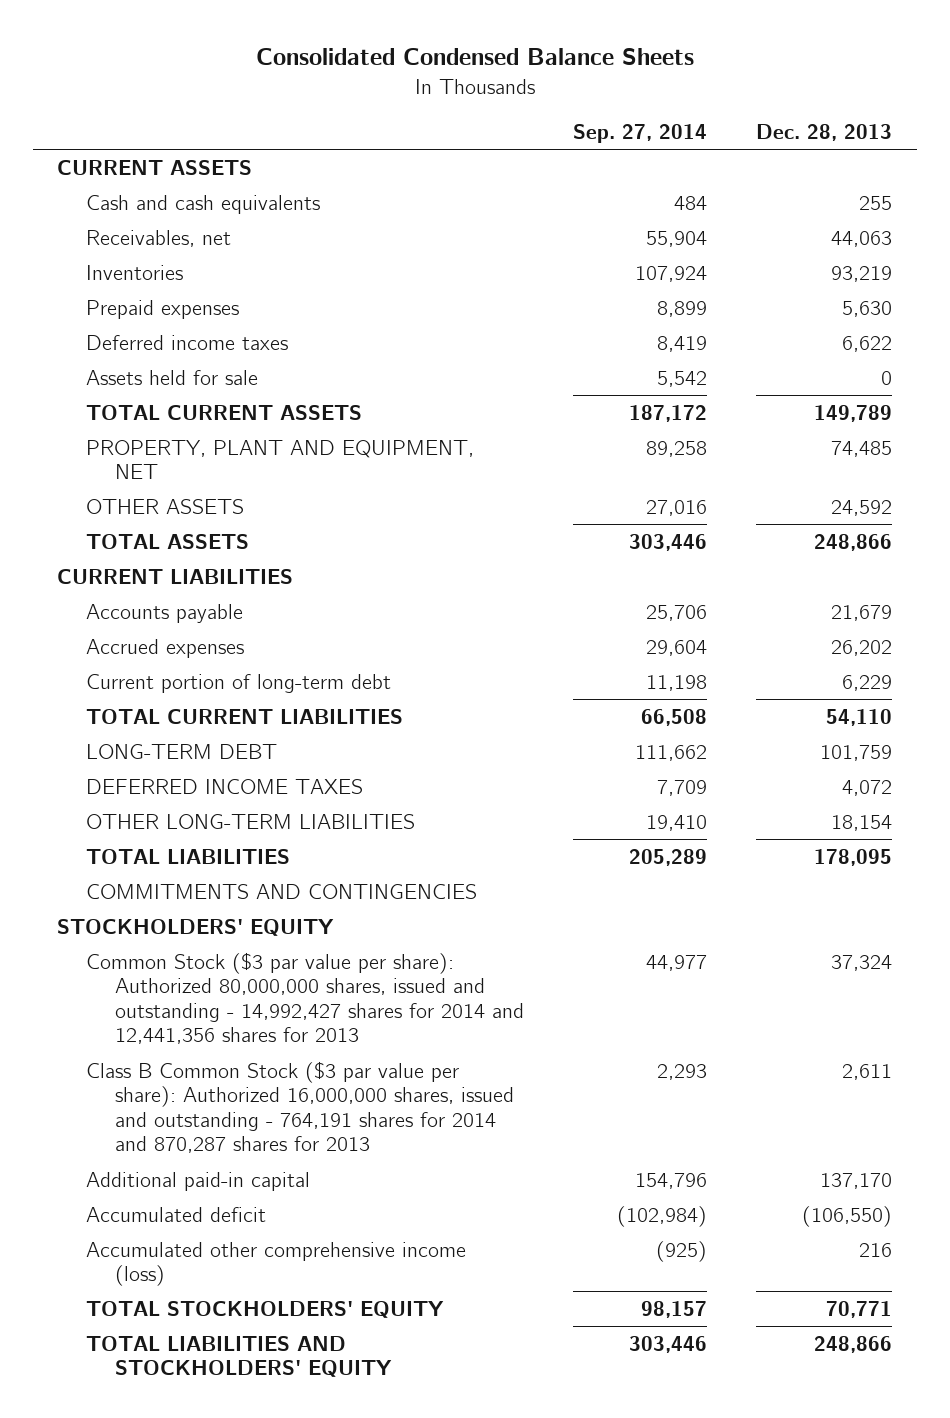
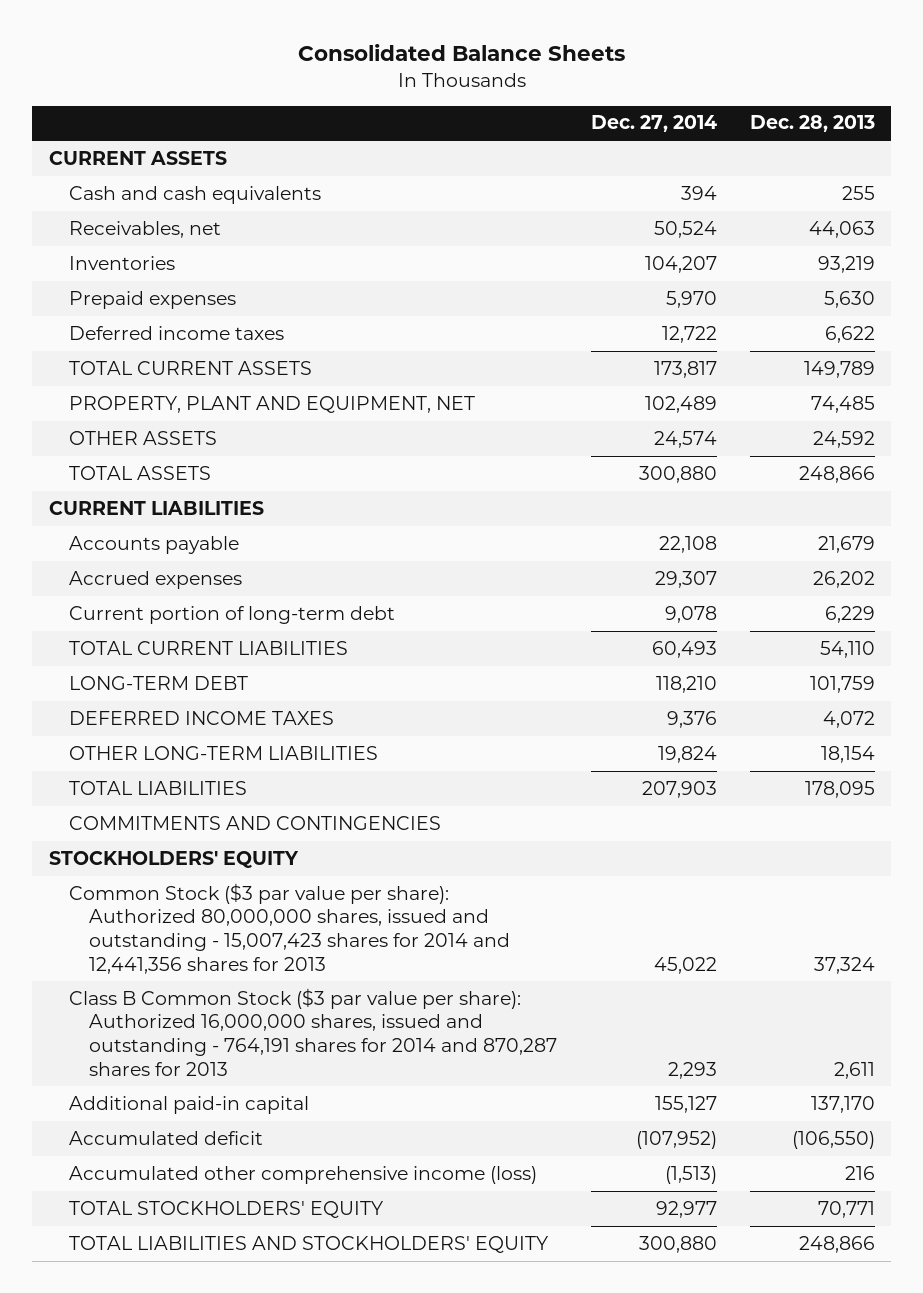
- Consolidated Condensed Balance Sheets
+ Consolidated Balance Sheets
- | Sep. 27, 2014 | Dec. 28, 2013
+ | Dec. 27, 2014 | Dec. 28, 2013
- Assets held for sale | 5,542 | 0
- Common Stock ($3 par value per share): Authorized 80,000,000 shares, issued and outstanding - 14,992,427 shares for 2014 and 12,441,356 shares for 2013 | 44,977 | 37,324
+ Common Stock ($3 par value per share): Authorized 80,000,000 shares, issued and outstanding - 15,007,423 shares for 2014 and 12,441,356 shares for 2013 | 45,022 | 37,324

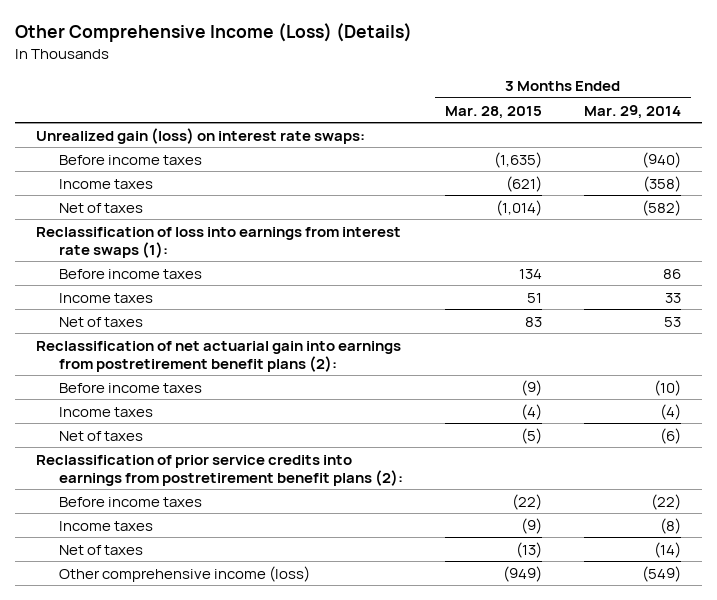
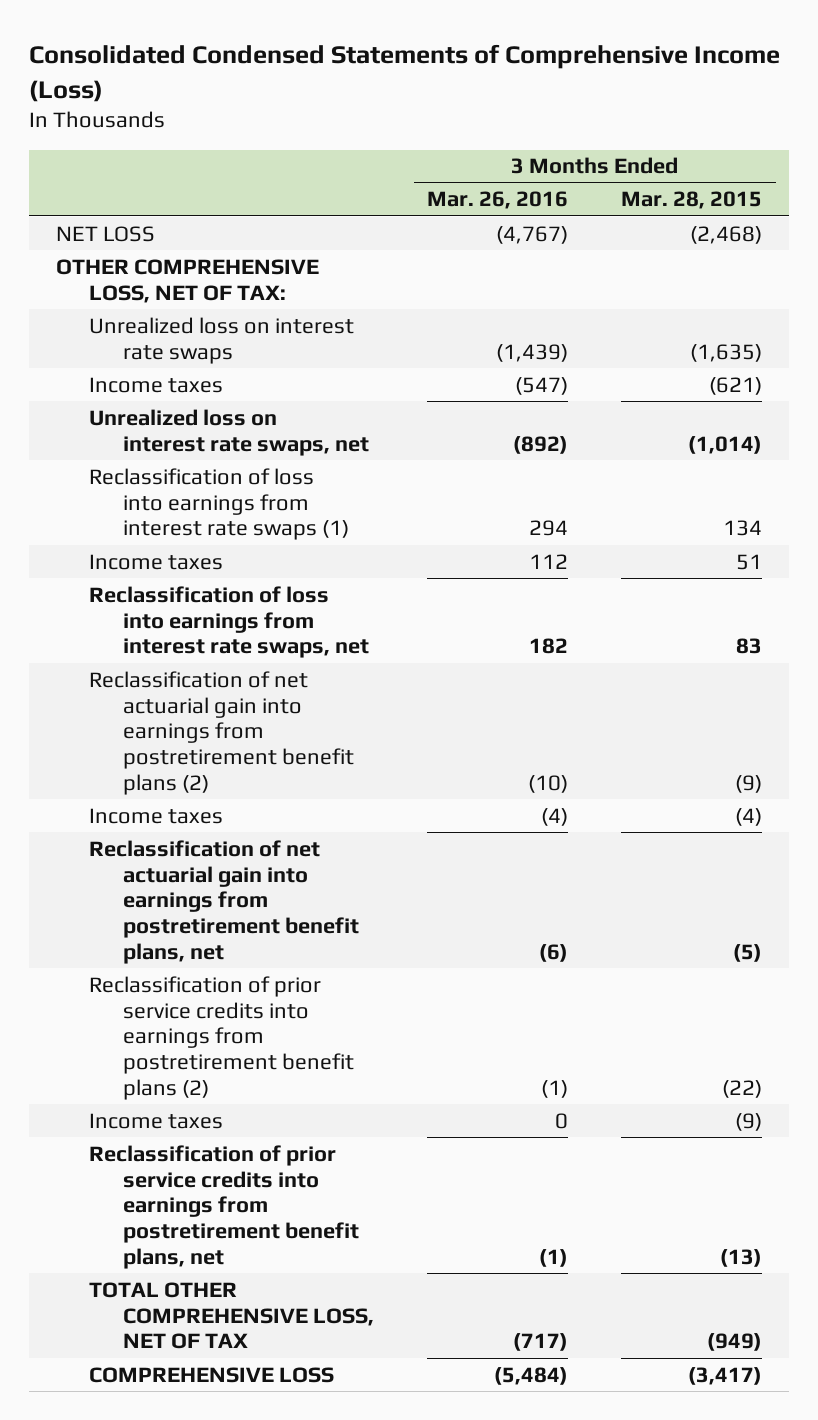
- Other Comprehensive Income (Loss) (Details)
+ Consolidated Condensed Statements of Comprehensive Income (Loss)
- | 3 Months Ended Mar. 28, 2015 | 3 Months Ended Mar. 29, 2014
+ | 3 Months Ended Mar. 26, 2016 | 3 Months Ended Mar. 28, 2015
- Unrealized gain (loss) on interest rate swaps:
- Before income taxes | (1,635) | (940)
+ NET LOSS | (4,767) | (2,468)
+ OTHER COMPREHENSIVE LOSS, NET OF TAX:
+ Unrealized loss on interest rate swaps | (1,439) | (1,635)
- Net of taxes | (1,014) | (582)
- Reclassification of loss into earnings from interest rate swaps (1):
- Before income taxes | 134 | 86
+ Unrealized loss on interest rate swaps, net | (892) | (1,014)
+ Reclassification of loss into earnings from interest rate swaps (1) | 294 | 134
- Net of taxes | 83 | 53
- Reclassification of net actuarial gain into earnings from postretirement benefit plans (2):
- Before income taxes | (9) | (10)
+ Reclassification of loss into earnings from interest rate swaps, net | 182 | 83
+ Reclassification of net actuarial gain into earnings from postretirement benefit plans (2) | (10) | (9)
- Net of taxes | (5) | (6)
- Reclassification of prior service credits into earnings from postretirement benefit plans (2):
- Before income taxes | (22) | (22)
+ Reclassification of net actuarial gain into earnings from postretirement benefit plans, net | (6) | (5)
+ Reclassification of prior service credits into earnings from postretirement benefit plans (2) | (1) | (22)
- Net of taxes | (13) | (14)
- Other comprehensive income (loss) | (949) | (549)
+ Reclassification of prior service credits into earnings from postretirement benefit plans, net | (1) | (13)
+ TOTAL OTHER COMPREHENSIVE LOSS, NET OF TAX | (717) | (949)
+ COMPREHENSIVE LOSS | (5,484) | (3,417)

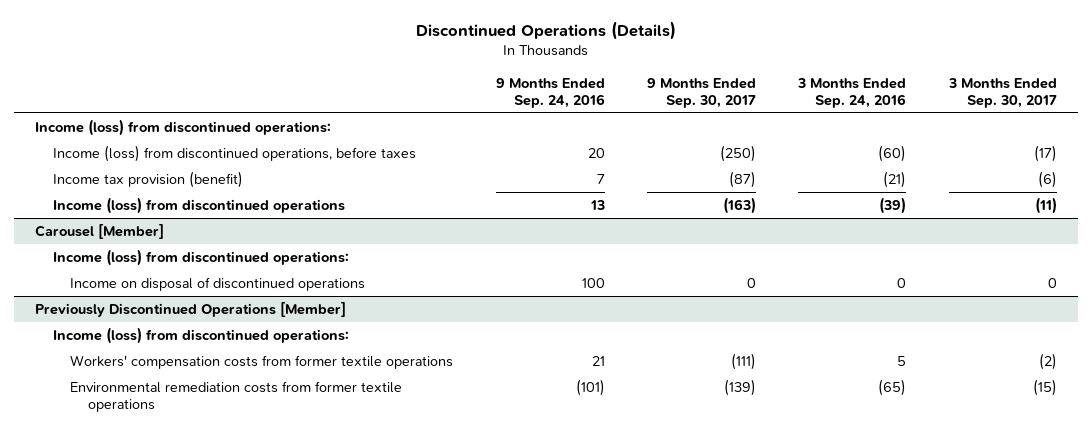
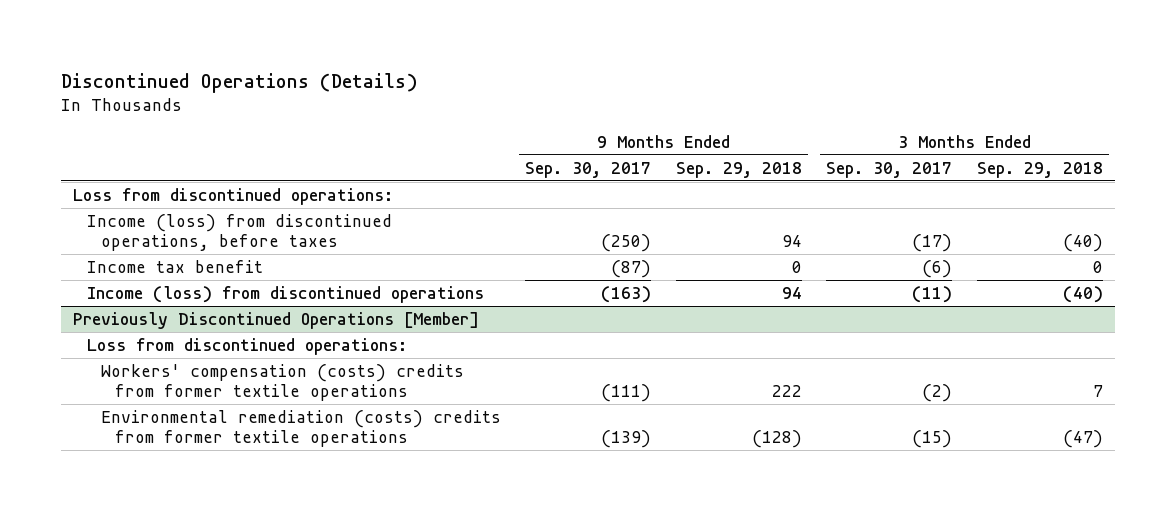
- | 9 Months Ended Sep. 24, 2016 | 9 Months Ended Sep. 30, 2017 | 3 Months Ended Sep. 24, 2016 | 3 Months Ended Sep. 30, 2017
+ | 9 Months Ended Sep. 30, 2017 | 9 Months Ended Sep. 29, 2018 | 3 Months Ended Sep. 30, 2017 | 3 Months Ended Sep. 29, 2018
- Income (loss) from discontinued operations:
+ Loss from discontinued operations:
- Income tax provision (benefit) | 7 | (87) | (21) | (6)
+ Income tax benefit | (87) | 0 | (6) | 0
- Carousel [Member]
- Income (loss) from discontinued operations:
- Income on disposal of discontinued operations | 100 | 0 | 0 | 0
@ Previously Discontinued Operations [Member]
- Income (loss) from discontinued operations:
- Workers' compensation costs from former textile operations | 21 | (111) | 5 | (2)
- Environmental remediation costs from former textile operations | (101) | (139) | (65) | (15)
+ Loss from discontinued operations:
+ Workers' compensation (costs) credits from former textile operations | (111) | 222 | (2) | 7
+ Environmental remediation (costs) credits from former textile operations | (139) | (128) | (15) | (47)

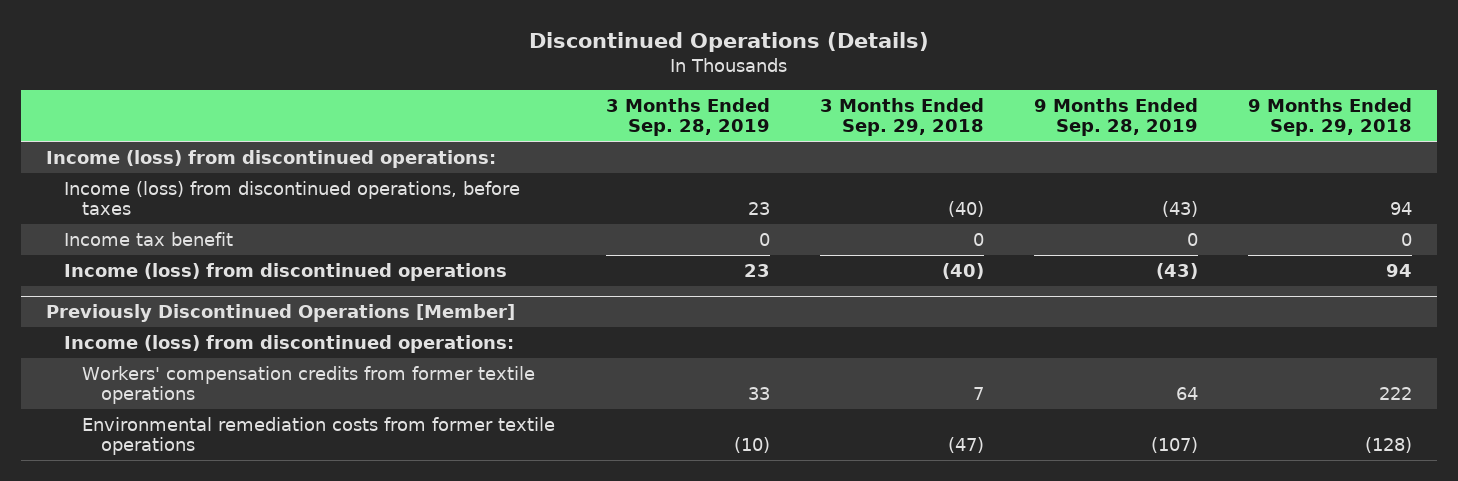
- | 9 Months Ended Sep. 30, 2017 | 9 Months Ended Sep. 29, 2018 | 3 Months Ended Sep. 30, 2017 | 3 Months Ended Sep. 29, 2018
+ | 3 Months Ended Sep. 28, 2019 | 3 Months Ended Sep. 29, 2018 | 9 Months Ended Sep. 28, 2019 | 9 Months Ended Sep. 29, 2018
- Loss from discontinued operations:
+ Income (loss) from discontinued operations:
@ Previously Discontinued Operations [Member]
- Loss from discontinued operations:
- Workers' compensation (costs) credits from former textile operations | (111) | 222 | (2) | 7
- Environmental remediation (costs) credits from former textile operations | (139) | (128) | (15) | (47)
+ Income (loss) from discontinued operations:
+ Workers' compensation credits from former textile operations | 33 | 7 | 64 | 222
+ Environmental remediation costs from former textile operations | (10) | (47) | (107) | (128)

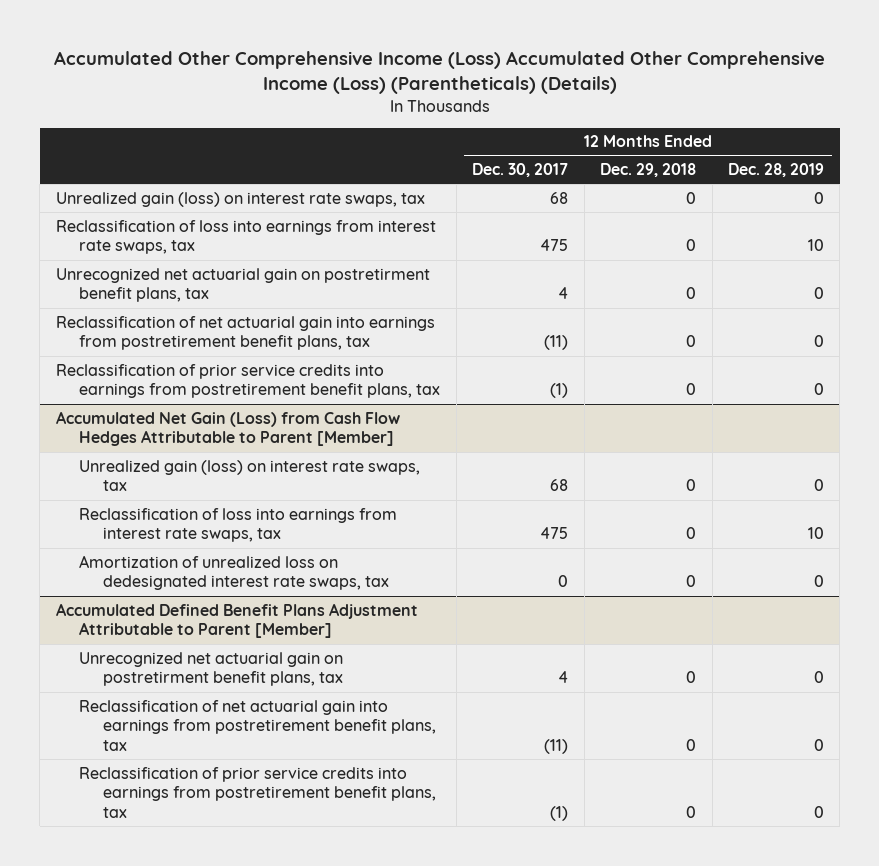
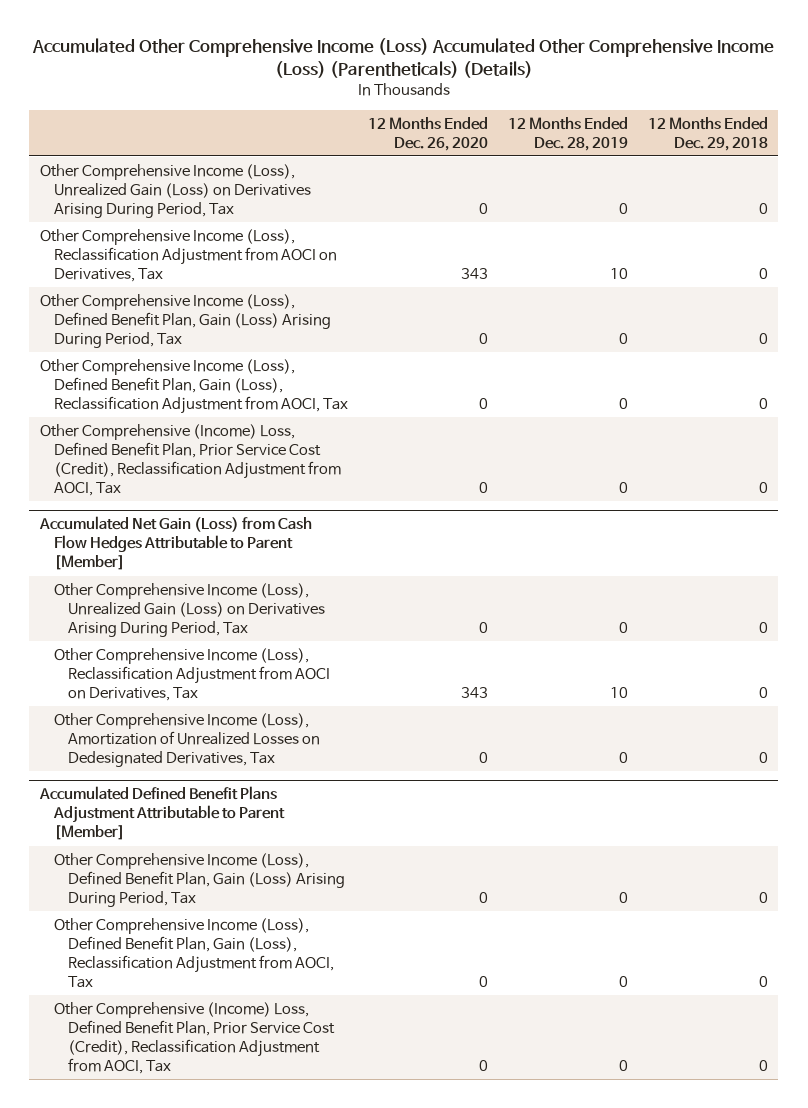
- | 12 Months Ended Dec. 30, 2017 | 12 Months Ended Dec. 29, 2018 | 12 Months Ended Dec. 28, 2019
+ | 12 Months Ended Dec. 26, 2020 | 12 Months Ended Dec. 28, 2019 | 12 Months Ended Dec. 29, 2018
- Unrealized gain (loss) on interest rate swaps, tax | 68 | 0 | 0
- Reclassification of loss into earnings from interest rate swaps, tax | 475 | 0 | 10
- Unrecognized net actuarial gain on postretirment benefit plans, tax | 4 | 0 | 0
- Reclassification of net actuarial gain into earnings from postretirement benefit plans, tax | (11) | 0 | 0
- Reclassification of prior service credits into earnings from postretirement benefit plans, tax | (1) | 0 | 0
+ Other Comprehensive Income (Loss), Unrealized Gain (Loss) on Derivatives Arising During Period, Tax | 0 | 0 | 0
+ Other Comprehensive Income (Loss), Reclassification Adjustment from AOCI on Derivatives, Tax | 343 | 10 | 0
+ Other Comprehensive Income (Loss), Defined Benefit Plan, Gain (Loss) Arising During Period, Tax | 0 | 0 | 0
+ Other Comprehensive Income (Loss), Defined Benefit Plan, Gain (Loss), Reclassification Adjustment from AOCI, Tax | 0 | 0 | 0
+ Other Comprehensive (Income) Loss, Defined Benefit Plan, Prior Service Cost (Credit), Reclassification Adjustment from AOCI, Tax | 0 | 0 | 0
@ Accumulated Net Gain (Loss) from Cash Flow Hedges Attributable to Parent [Member]
- Unrealized gain (loss) on interest rate swaps, tax | 68 | 0 | 0
- Reclassification of loss into earnings from interest rate swaps, tax | 475 | 0 | 10
- Amortization of unrealized loss on dedesignated interest rate swaps, tax | 0 | 0 | 0
+ Other Comprehensive Income (Loss), Unrealized Gain (Loss) on Derivatives Arising During Period, Tax | 0 | 0 | 0
+ Other Comprehensive Income (Loss), Reclassification Adjustment from AOCI on Derivatives, Tax | 343 | 10 | 0
+ Other Comprehensive Income (Loss), Amortization of Unrealized Losses on Dedesignated Derivatives, Tax | 0 | 0 | 0
@ Accumulated Defined Benefit Plans Adjustment Attributable to Parent [Member]
- Unrecognized net actuarial gain on postretirment benefit plans, tax | 4 | 0 | 0
- Reclassification of net actuarial gain into earnings from postretirement benefit plans, tax | (11) | 0 | 0
- Reclassification of prior service credits into earnings from postretirement benefit plans, tax | (1) | 0 | 0
+ Other Comprehensive Income (Loss), Defined Benefit Plan, Gain (Loss) Arising During Period, Tax | 0 | 0 | 0
+ Other Comprehensive Income (Loss), Defined Benefit Plan, Gain (Loss), Reclassification Adjustment from AOCI, Tax | 0 | 0 | 0
+ Other Comprehensive (Income) Loss, Defined Benefit Plan, Prior Service Cost (Credit), Reclassification Adjustment from AOCI, Tax | 0 | 0 | 0

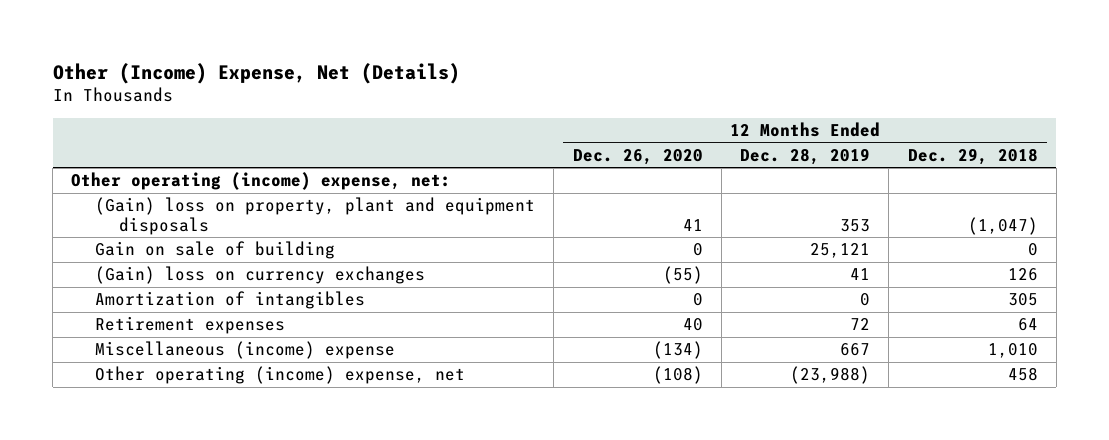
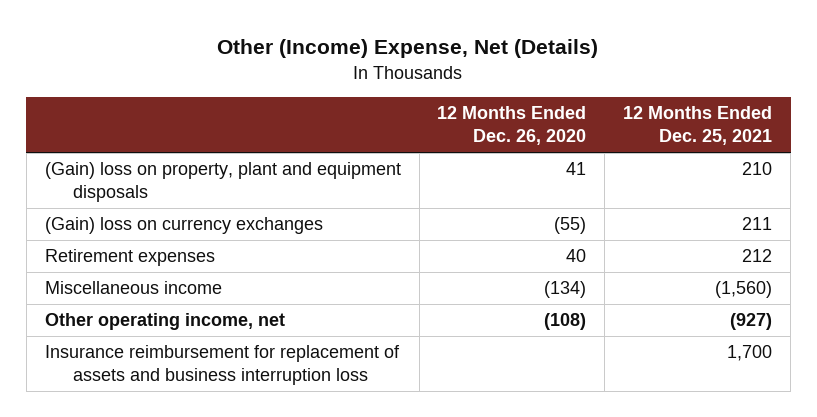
- | 12 Months Ended Dec. 26, 2020 | 12 Months Ended Dec. 28, 2019 | 12 Months Ended Dec. 29, 2018
+ | 12 Months Ended Dec. 26, 2020 | 12 Months Ended Dec. 25, 2021
- Other operating (income) expense, net:
- Gain on sale of building | 0 | 25,121 | 0
- Amortization of intangibles | 0 | 0 | 305
- Miscellaneous (income) expense | (134) | 667 | 1,010
- Other operating (income) expense, net | (108) | (23,988) | 458
+ Miscellaneous income | (134) | (1,560)
+ Other operating income, net | (108) | (927)
+ Insurance reimbursement for replacement of assets and business interruption loss | | 1,700

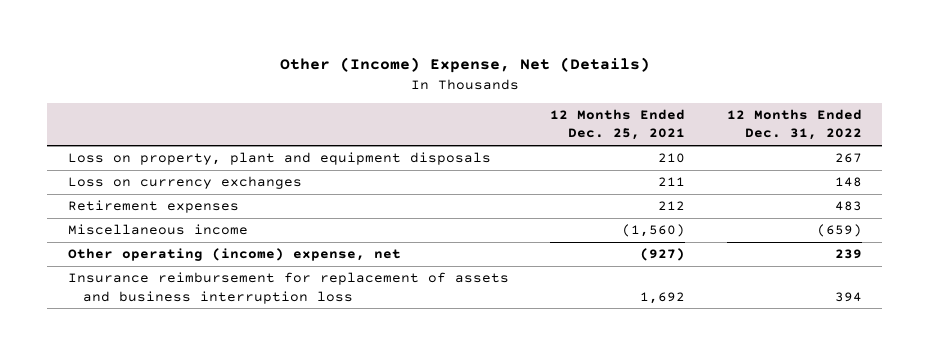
- | 12 Months Ended Dec. 26, 2020 | 12 Months Ended Dec. 25, 2021
+ | 12 Months Ended Dec. 25, 2021 | 12 Months Ended Dec. 31, 2022
- (Gain) loss on property, plant and equipment disposals | 41 | 210
- (Gain) loss on currency exchanges | (55) | 211
+ Loss on property, plant and equipment disposals | 210 | 267
+ Loss on currency exchanges | 211 | 148
- Other operating income, net | (108) | (927)
- Insurance reimbursement for replacement of assets and business interruption loss | | 1,700
+ Other operating (income) expense, net | (927) | 239
+ Insurance reimbursement for replacement of assets and business interruption loss | 1,692 | 394

